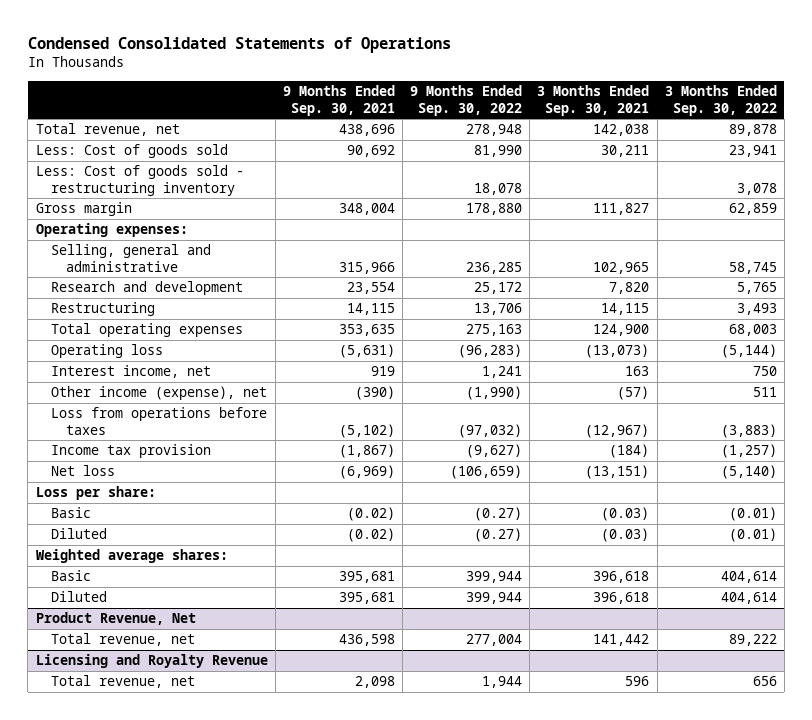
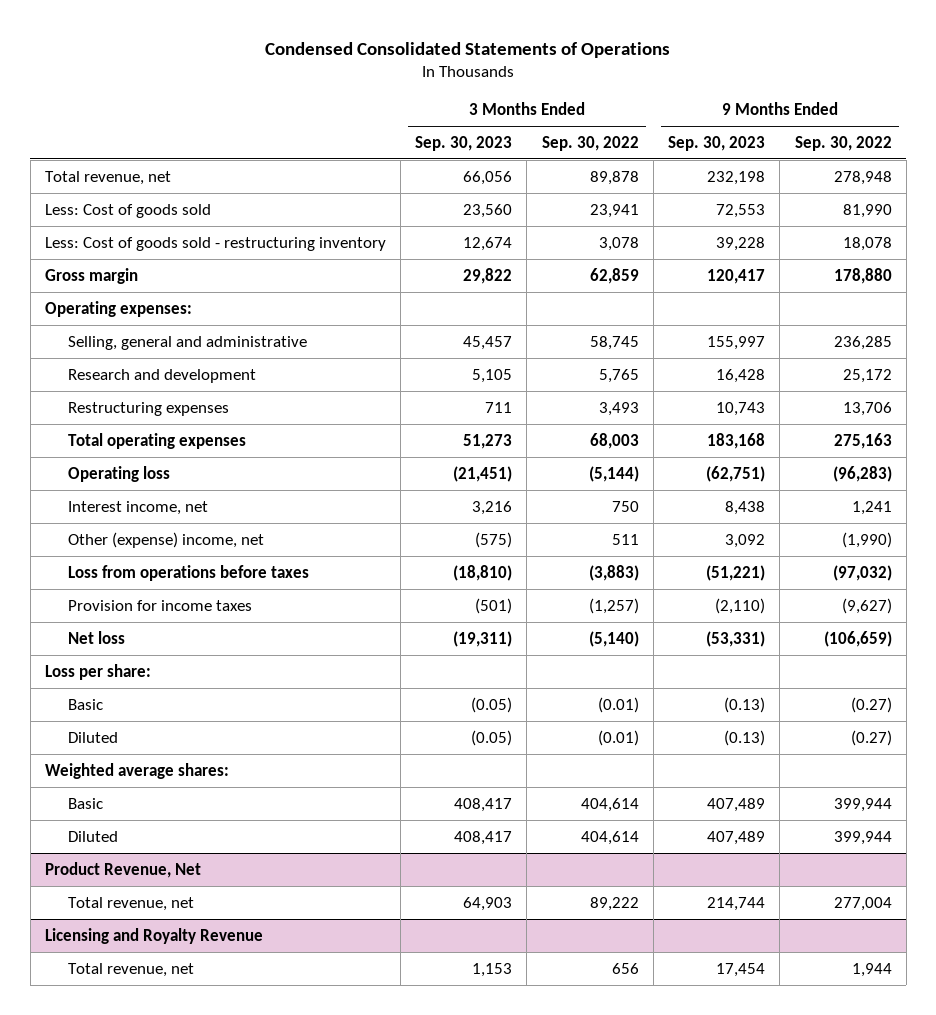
- | 9 Months Ended Sep. 30, 2021 | 9 Months Ended Sep. 30, 2022 | 3 Months Ended Sep. 30, 2021 | 3 Months Ended Sep. 30, 2022
+ | 3 Months Ended Sep. 30, 2023 | 3 Months Ended Sep. 30, 2022 | 9 Months Ended Sep. 30, 2023 | 9 Months Ended Sep. 30, 2022
- Restructuring | 14,115 | 13,706 | 14,115 | 3,493
+ Restructuring expenses | 711 | 3,493 | 10,743 | 13,706
- Other income (expense), net | (390) | (1,990) | (57) | 511
+ Other (expense) income, net | (575) | 511 | 3,092 | (1,990)
- Income tax provision | (1,867) | (9,627) | (184) | (1,257)
+ Provision for income taxes | (501) | (1,257) | (2,110) | (9,627)

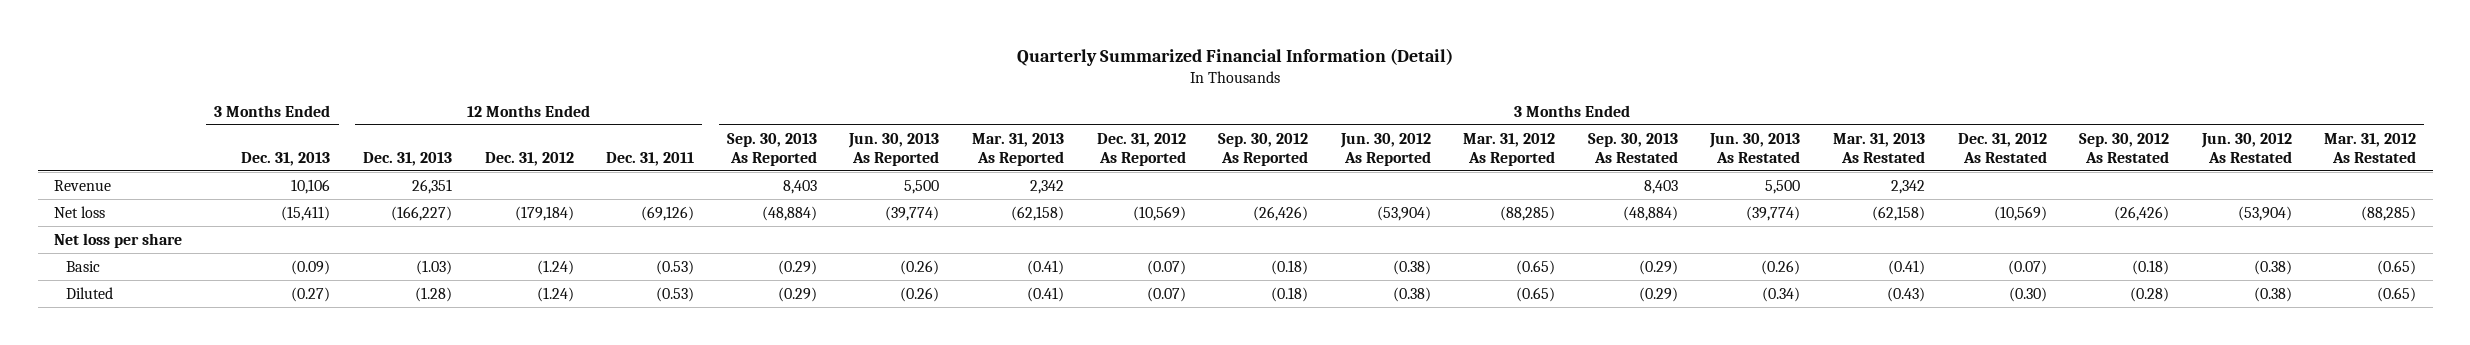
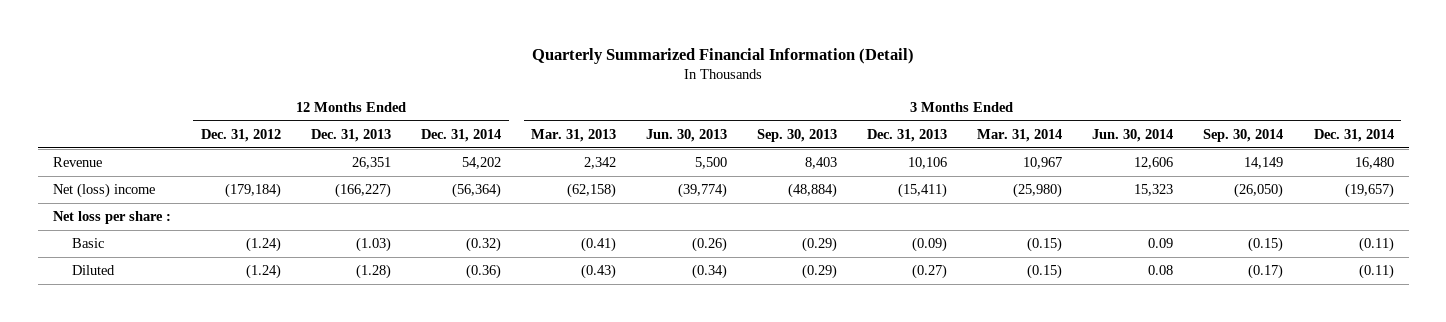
- | 3 Months Ended Dec. 31, 2013 | 12 Months Ended Dec. 31, 2013 | 12 Months Ended Dec. 31, 2012 | 12 Months Ended Dec. 31, 2011 | 3 Months Ended Sep. 30, 2013 As Reported | 3 Months Ended Jun. 30, 2013 As Reported | 3 Months Ended Mar. 31, 2013 As Reported | 3 Months Ended Dec. 31, 2012 As Reported | 3 Months Ended Sep. 30, 2012 As Reported | 3 Months Ended Jun. 30, 2012 As Reported | 3 Months Ended Mar. 31, 2012 As Reported | 3 Months Ended Sep. 30, 2013 As Restated | 3 Months Ended Jun. 30, 2013 As Restated | 3 Months Ended Mar. 31, 2013 As Restated | 3 Months Ended Dec. 31, 2012 As Restated | 3 Months Ended Sep. 30, 2012 As Restated | 3 Months Ended Jun. 30, 2012 As Restated | 3 Months Ended Mar. 31, 2012 As Restated
+ | 12 Months Ended Dec. 31, 2012 | 12 Months Ended Dec. 31, 2013 | 12 Months Ended Dec. 31, 2014 | 3 Months Ended Mar. 31, 2013 | 3 Months Ended Jun. 30, 2013 | 3 Months Ended Sep. 30, 2013 | 3 Months Ended Dec. 31, 2013 | 3 Months Ended Mar. 31, 2014 | 3 Months Ended Jun. 30, 2014 | 3 Months Ended Sep. 30, 2014 | 3 Months Ended Dec. 31, 2014
- Net loss | (15,411) | (166,227) | (179,184) | (69,126) | (48,884) | (39,774) | (62,158) | (10,569) | (26,426) | (53,904) | (88,285) | (48,884) | (39,774) | (62,158) | (10,569) | (26,426) | (53,904) | (88,285)
- Net loss per share
+ Net (loss) income | (179,184) | (166,227) | (56,364) | (62,158) | (39,774) | (48,884) | (15,411) | (25,980) | 15,323 | (26,050) | (19,657)
+ Net loss per share :

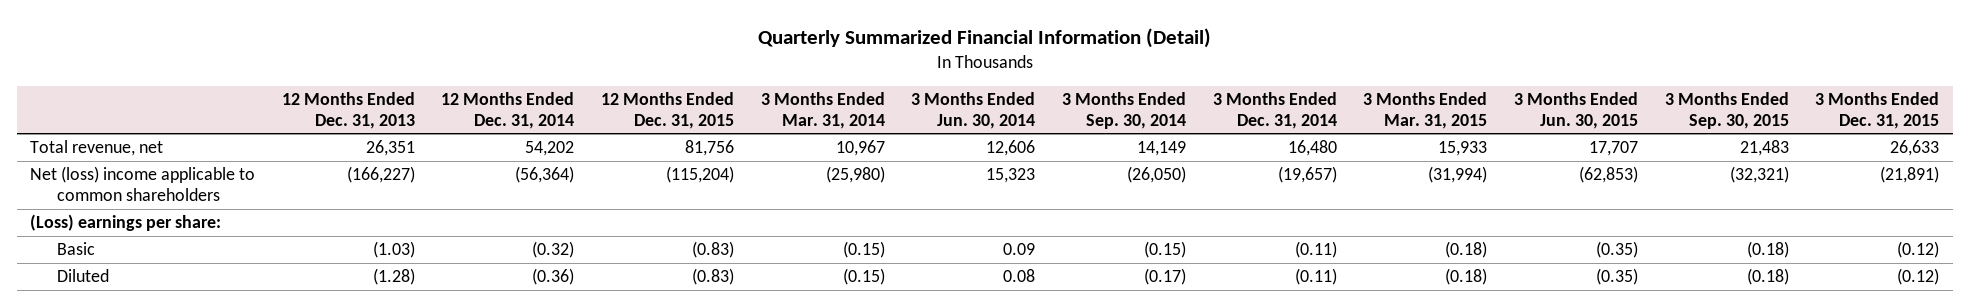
- | 12 Months Ended Dec. 31, 2012 | 12 Months Ended Dec. 31, 2013 | 12 Months Ended Dec. 31, 2014 | 3 Months Ended Mar. 31, 2013 | 3 Months Ended Jun. 30, 2013 | 3 Months Ended Sep. 30, 2013 | 3 Months Ended Dec. 31, 2013 | 3 Months Ended Mar. 31, 2014 | 3 Months Ended Jun. 30, 2014 | 3 Months Ended Sep. 30, 2014 | 3 Months Ended Dec. 31, 2014
+ | 12 Months Ended Dec. 31, 2013 | 12 Months Ended Dec. 31, 2014 | 12 Months Ended Dec. 31, 2015 | 3 Months Ended Mar. 31, 2014 | 3 Months Ended Jun. 30, 2014 | 3 Months Ended Sep. 30, 2014 | 3 Months Ended Dec. 31, 2014 | 3 Months Ended Mar. 31, 2015 | 3 Months Ended Jun. 30, 2015 | 3 Months Ended Sep. 30, 2015 | 3 Months Ended Dec. 31, 2015
- Revenue | | 26,351 | 54,202 | 2,342 | 5,500 | 8,403 | 10,106 | 10,967 | 12,606 | 14,149 | 16,480
- Net (loss) income | (179,184) | (166,227) | (56,364) | (62,158) | (39,774) | (48,884) | (15,411) | (25,980) | 15,323 | (26,050) | (19,657)
- Net loss per share :
+ Total revenue, net | 26,351 | 54,202 | 81,756 | 10,967 | 12,606 | 14,149 | 16,480 | 15,933 | 17,707 | 21,483 | 26,633
+ Net (loss) income applicable to common shareholders | (166,227) | (56,364) | (115,204) | (25,980) | 15,323 | (26,050) | (19,657) | (31,994) | (62,853) | (32,321) | (21,891)
+ (Loss) earnings per share:

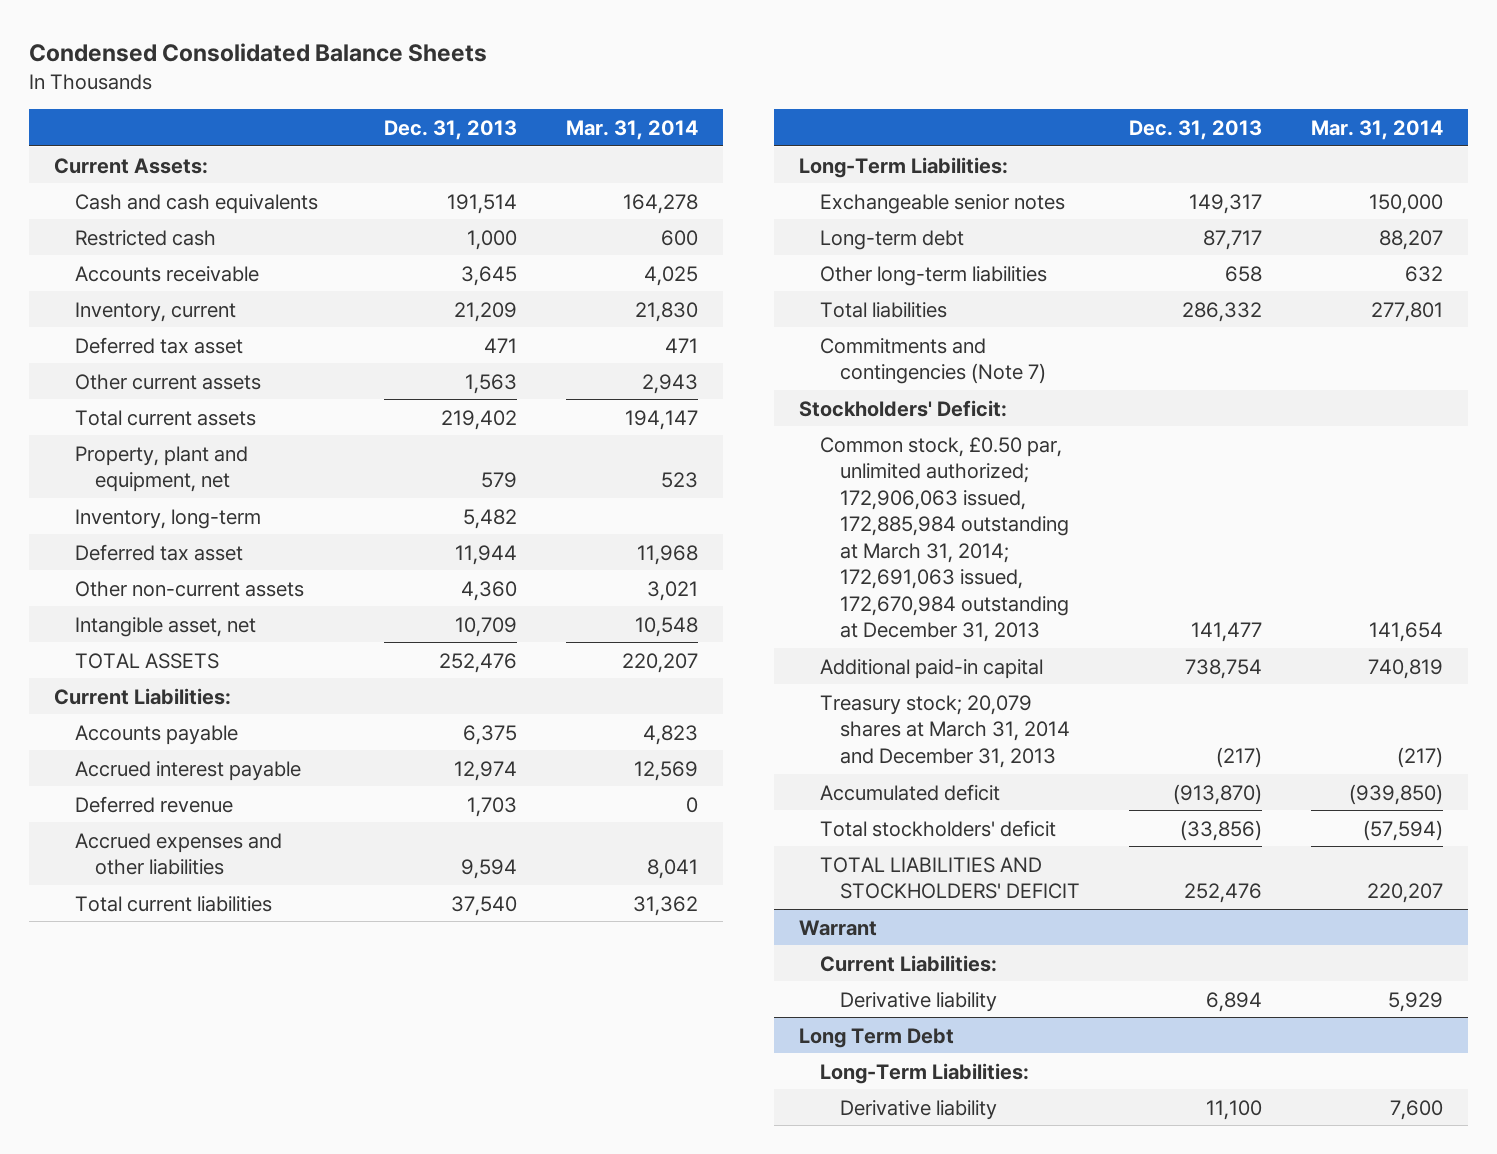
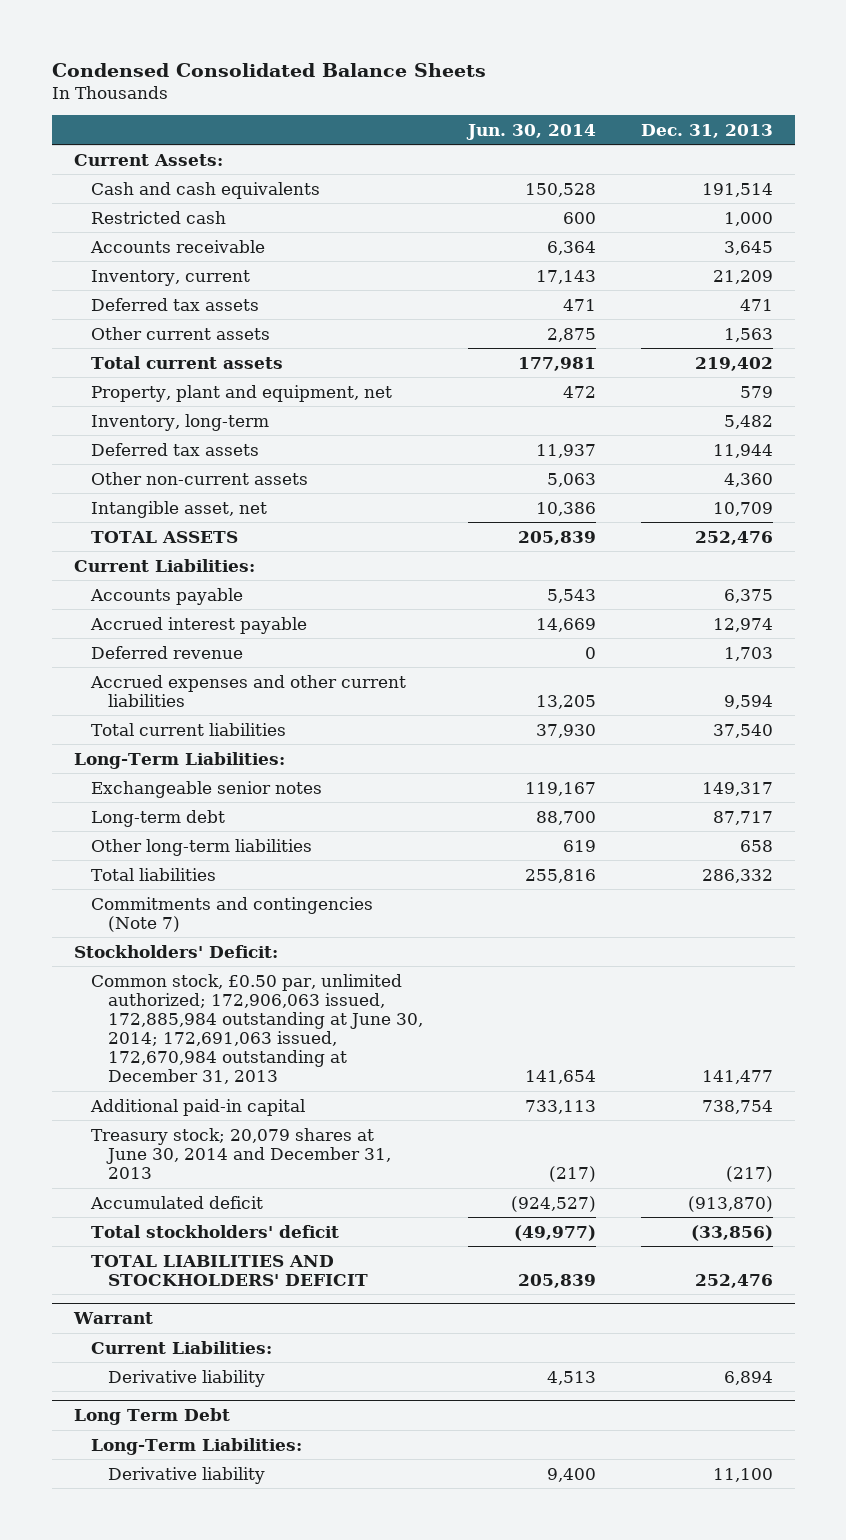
- | Dec. 31, 2013 | Mar. 31, 2014
+ | Jun. 30, 2014 | Dec. 31, 2013
- Deferred tax asset | 471 | 471
+ Deferred tax assets | 471 | 471
- Deferred tax asset | 11,944 | 11,968
+ Deferred tax assets | 11,937 | 11,944
- Accrued expenses and other liabilities | 9,594 | 8,041
+ Accrued expenses and other current liabilities | 13,205 | 9,594
- Common stock, £0.50 par, unlimited authorized; 172,906,063 issued, 172,885,984 outstanding at March 31, 2014; 172,691,063 issued, 172,670,984 outstanding at December 31, 2013 | 141,477 | 141,654
+ Common stock, £0.50 par, unlimited authorized; 172,906,063 issued, 172,885,984 outstanding at June 30, 2014; 172,691,063 issued, 172,670,984 outstanding at December 31, 2013 | 141,654 | 141,477
- Treasury stock; 20,079 shares at March 31, 2014 and December 31, 2013 | (217) | (217)
+ Treasury stock; 20,079 shares at June 30, 2014 and December 31, 2013 | (217) | (217)

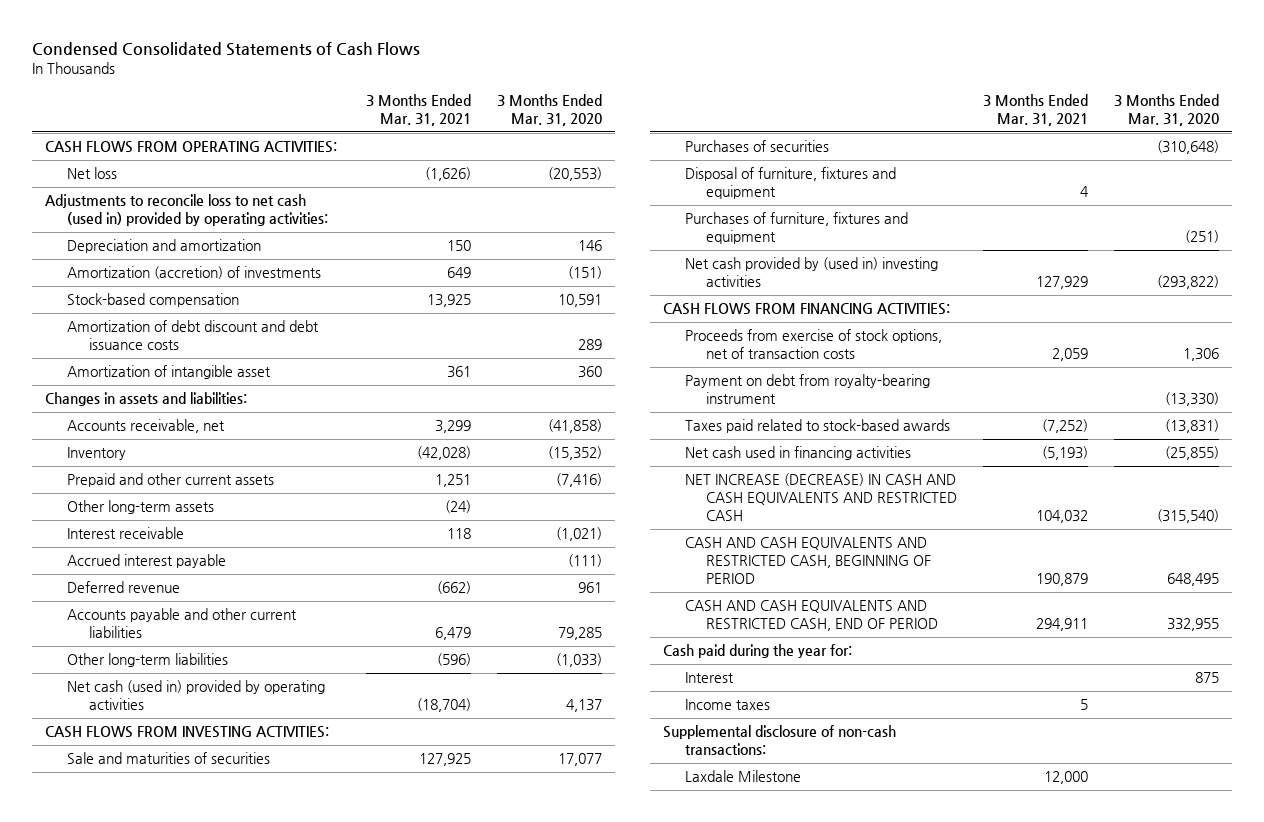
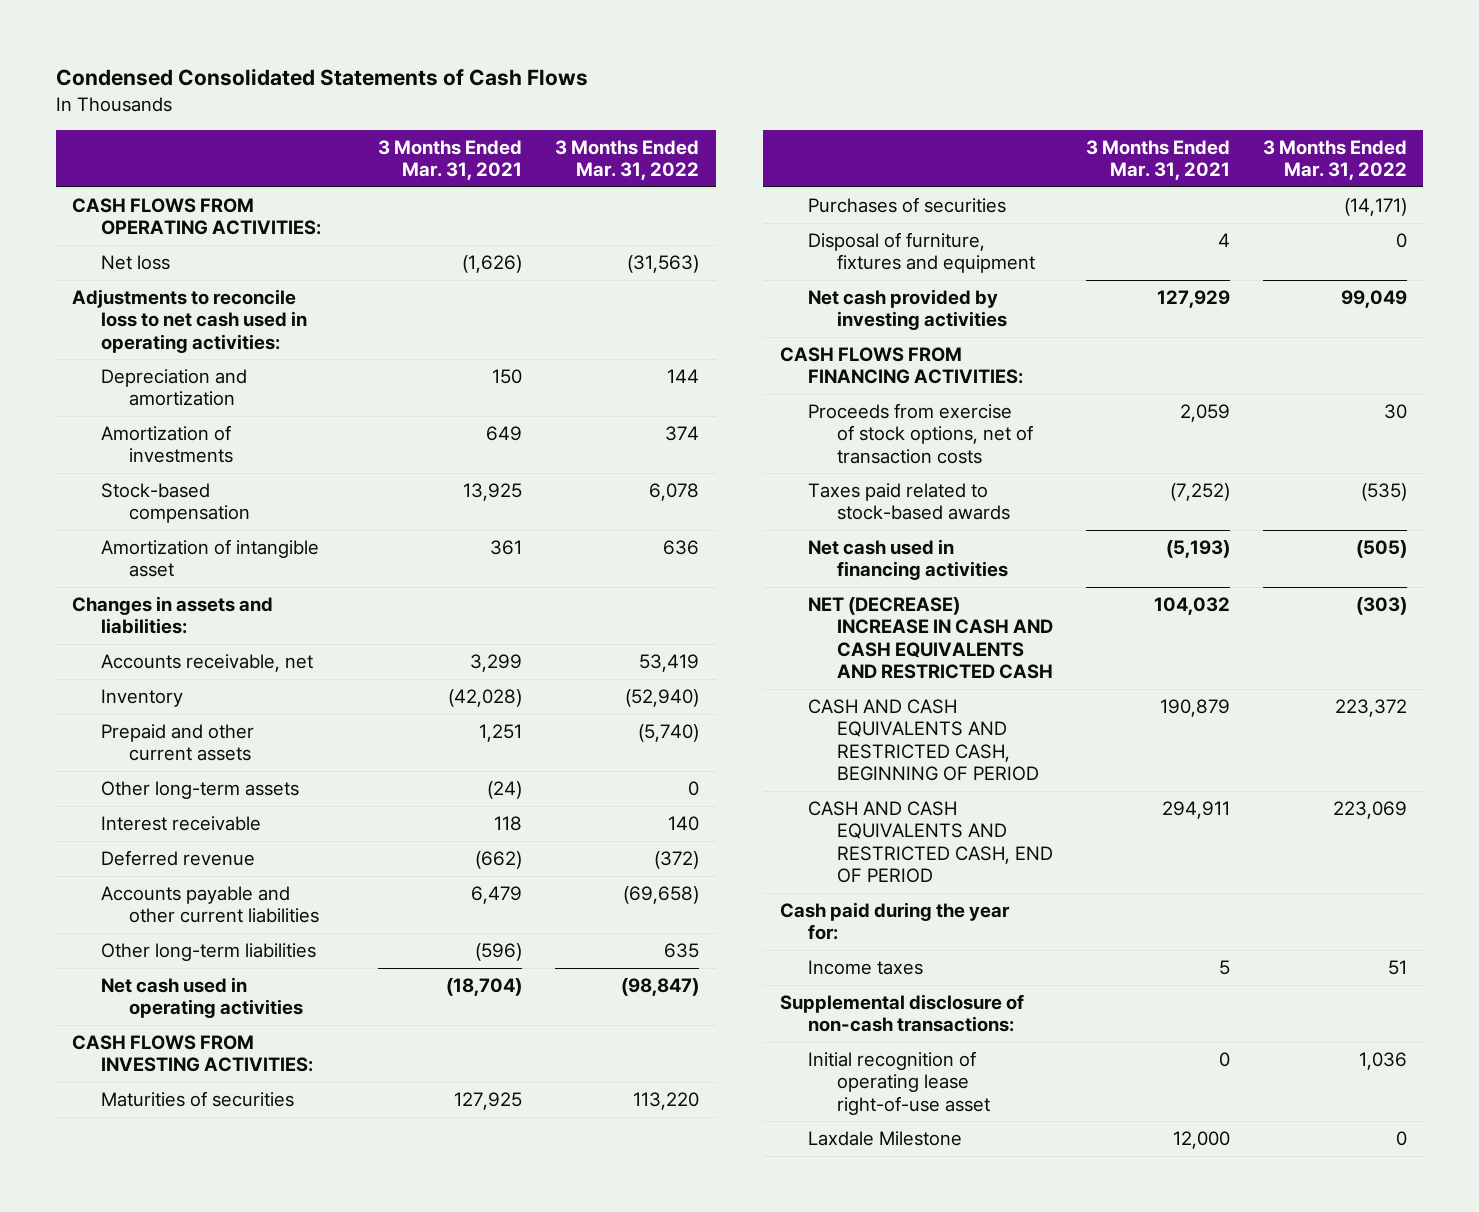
- | 3 Months Ended Mar. 31, 2021 | 3 Months Ended Mar. 31, 2020
+ | 3 Months Ended Mar. 31, 2021 | 3 Months Ended Mar. 31, 2022
- Adjustments to reconcile loss to net cash (used in) provided by operating activities:
+ Adjustments to reconcile loss to net cash used in operating activities:
- Amortization (accretion) of investments | 649 | (151)
+ Amortization of investments | 649 | 374
- Amortization of debt discount and debt issuance costs | | 289
- Accrued interest payable | | (111)
- Net cash (used in) provided by operating activities | (18,704) | 4,137
+ Net cash used in operating activities | (18,704) | (98,847)
- Sale and maturities of securities | 127,925 | 17,077
+ Maturities of securities | 127,925 | 113,220
- Purchases of furniture, fixtures and equipment | | (251)
- Net cash provided by (used in) investing activities | 127,929 | (293,822)
+ Net cash provided by investing activities | 127,929 | 99,049
- Payment on debt from royalty-bearing instrument | | (13,330)
- NET INCREASE (DECREASE) IN CASH AND CASH EQUIVALENTS AND RESTRICTED CASH | 104,032 | (315,540)
+ NET (DECREASE) INCREASE IN CASH AND CASH EQUIVALENTS AND RESTRICTED CASH | 104,032 | (303)
- Interest | | 875
+ Initial recognition of operating lease right-of-use asset | 0 | 1,036

